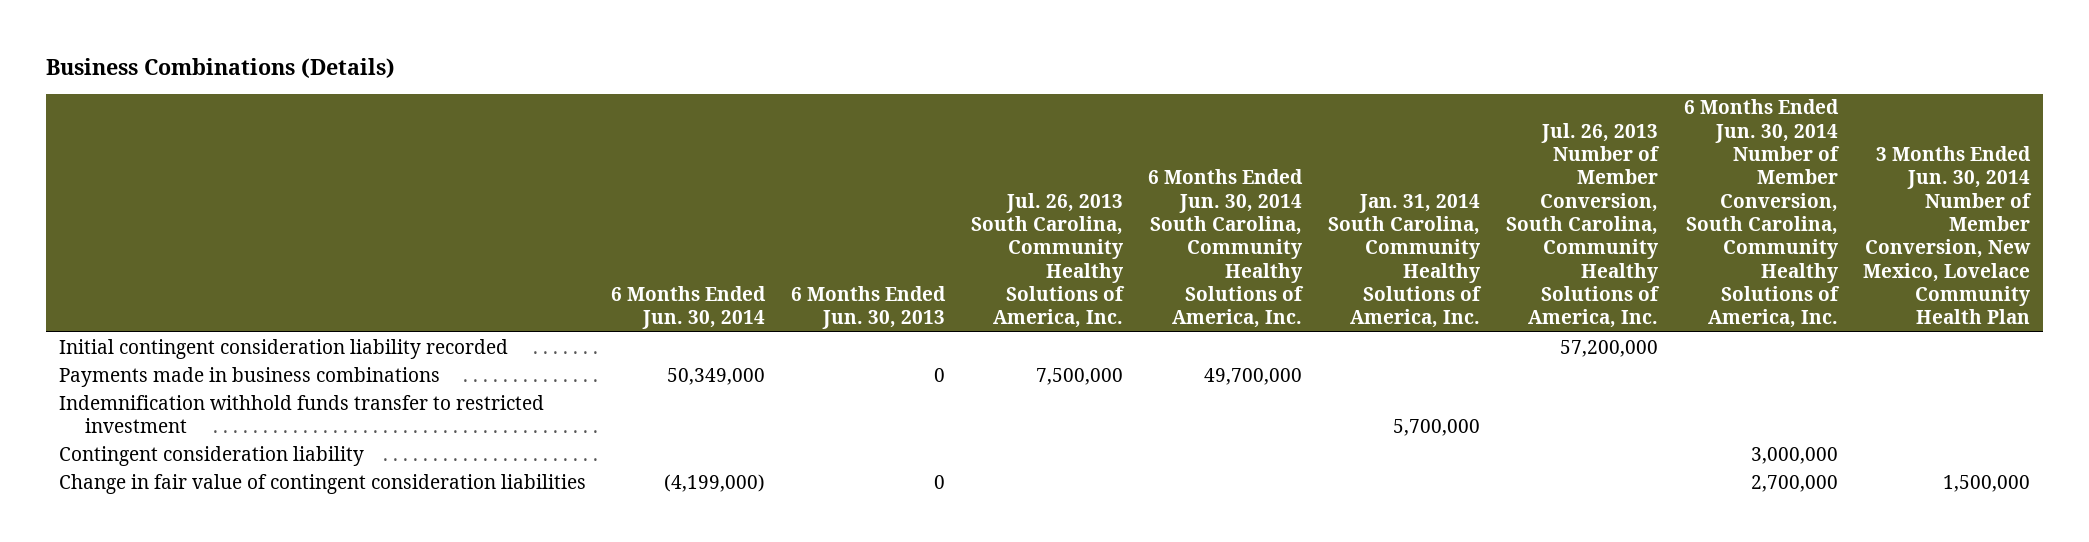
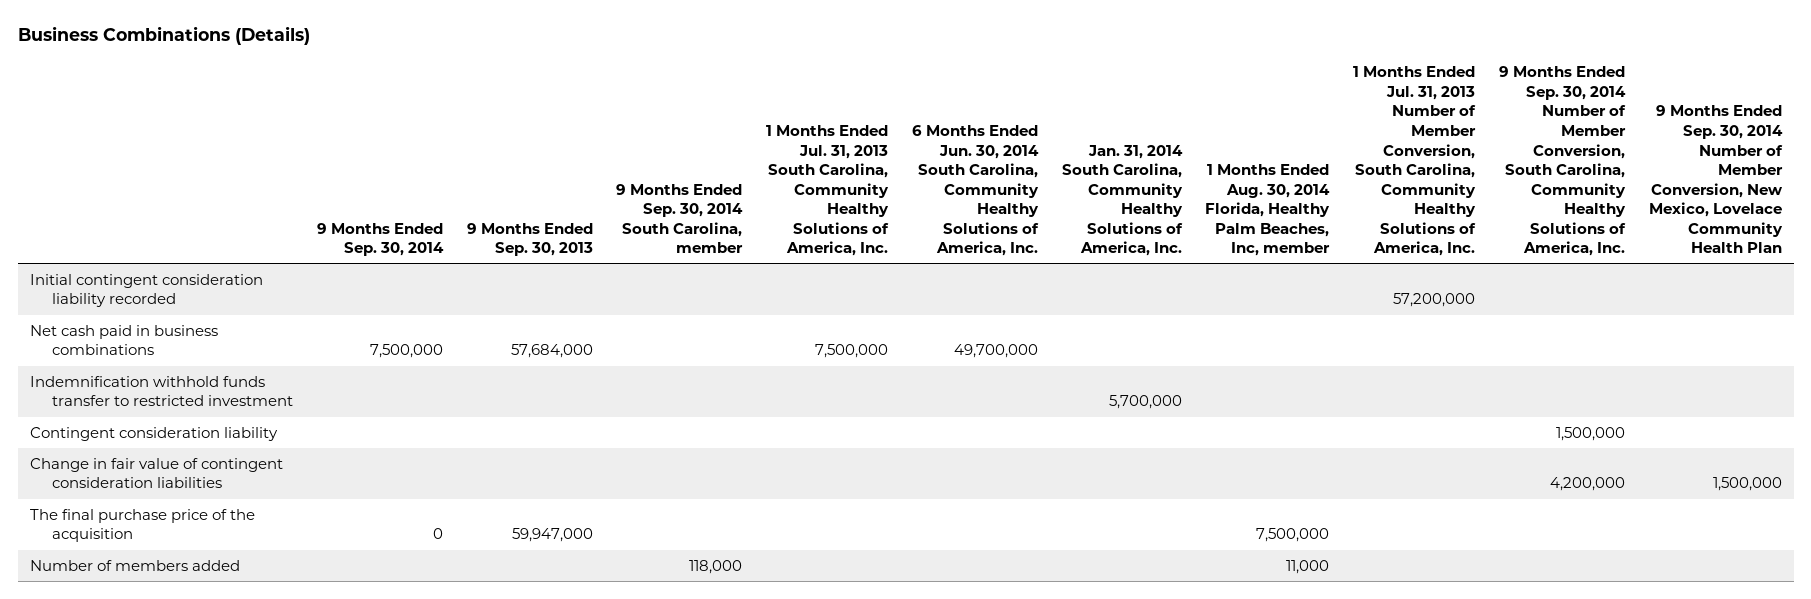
- | 6 Months Ended Jun. 30, 2014 | 6 Months Ended Jun. 30, 2013 | Jul. 26, 2013 South Carolina, Community Healthy Solutions of America, Inc. | 6 Months Ended Jun. 30, 2014 South Carolina, Community Healthy Solutions of America, Inc. | Jan. 31, 2014 South Carolina, Community Healthy Solutions of America, Inc. | Jul. 26, 2013 Number of Member Conversion, South Carolina, Community Healthy Solutions of America, Inc. | 6 Months Ended Jun. 30, 2014 Number of Member Conversion, South Carolina, Community Healthy Solutions of America, Inc. | 3 Months Ended Jun. 30, 2014 Number of Member Conversion, New Mexico, Lovelace Community Health Plan
+ | 9 Months Ended Sep. 30, 2014 | 9 Months Ended Sep. 30, 2013 | 9 Months Ended Sep. 30, 2014 South Carolina, member | 1 Months Ended Jul. 31, 2013 South Carolina, Community Healthy Solutions of America, Inc. | 6 Months Ended Jun. 30, 2014 South Carolina, Community Healthy Solutions of America, Inc. | Jan. 31, 2014 South Carolina, Community Healthy Solutions of America, Inc. | 1 Months Ended Aug. 30, 2014 Florida, Healthy Palm Beaches, Inc, member | 1 Months Ended Jul. 31, 2013 Number of Member Conversion, South Carolina, Community Healthy Solutions of America, Inc. | 9 Months Ended Sep. 30, 2014 Number of Member Conversion, South Carolina, Community Healthy Solutions of America, Inc. | 9 Months Ended Sep. 30, 2014 Number of Member Conversion, New Mexico, Lovelace Community Health Plan
- Payments made in business combinations | 50,349,000 | 0 | 7,500,000 | 49,700,000 | | | |
+ Net cash paid in business combinations | 7,500,000 | 57,684,000 | | 7,500,000 | 49,700,000 | | | | |
+ The final purchase price of the acquisition | 0 | 59,947,000 | | | | | 7,500,000 | | |
+ Number of members added | | | 118,000 | | | | 11,000 | | |

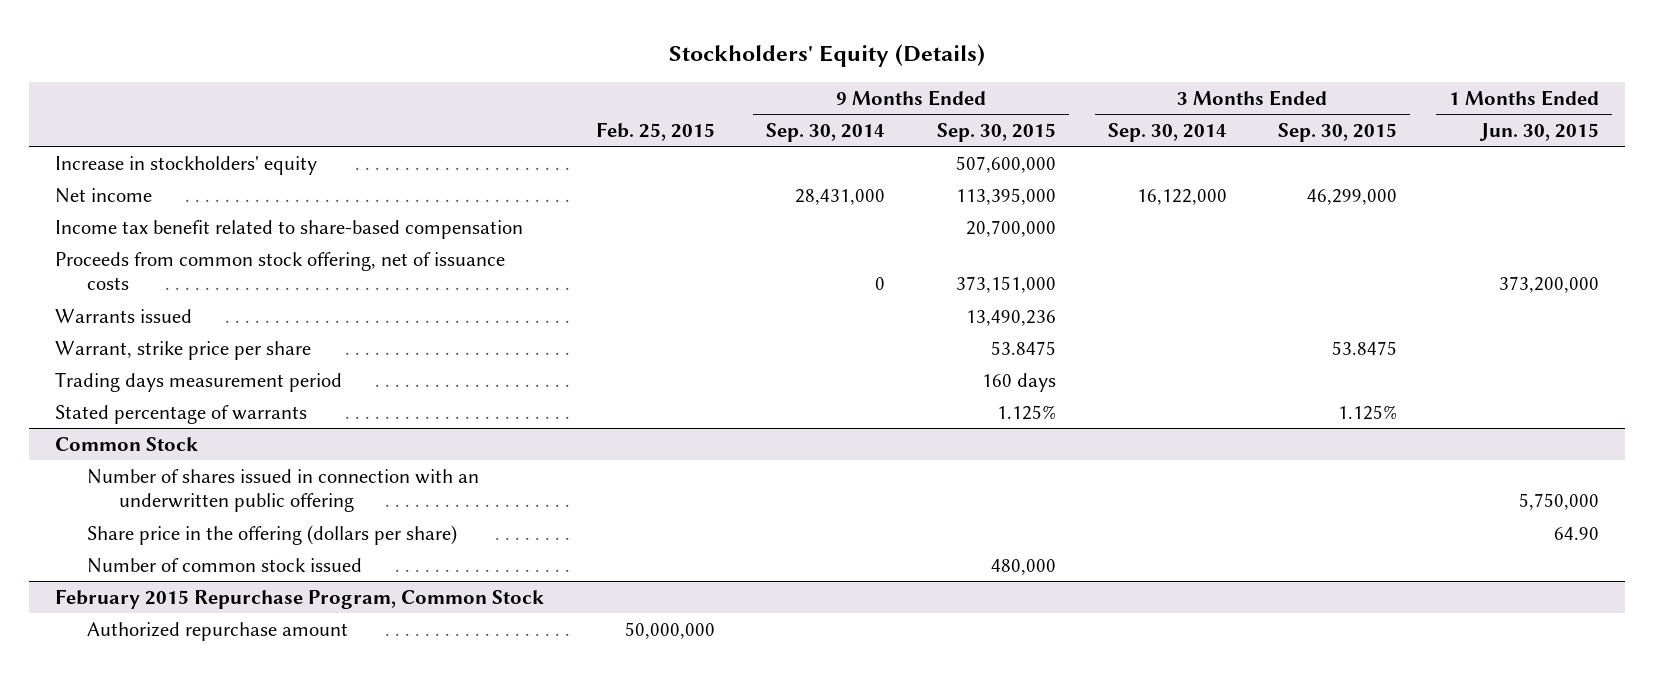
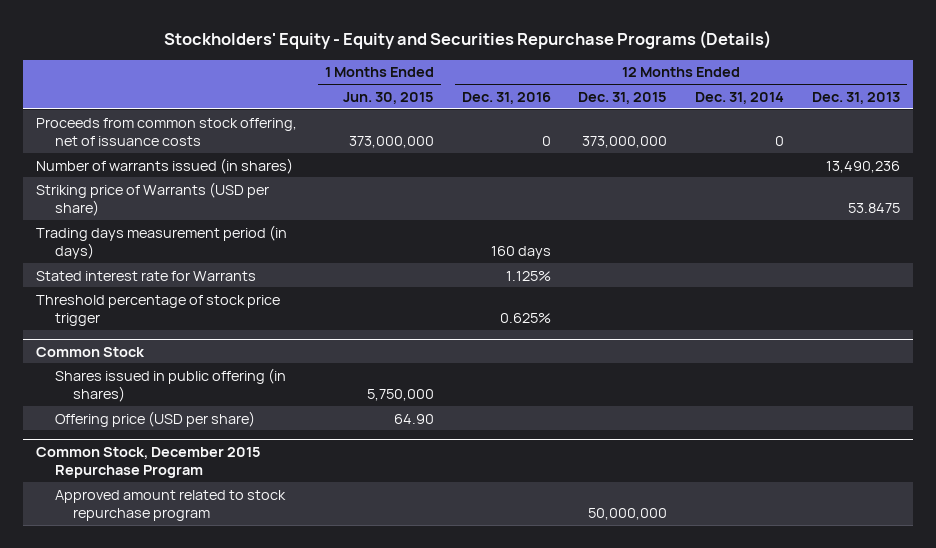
- Stockholders' Equity (Details)
+ Stockholders' Equity - Equity and Securities Repurchase Programs (Details)
- | Feb. 25, 2015 | 9 Months Ended Sep. 30, 2014 | 9 Months Ended Sep. 30, 2015 | 3 Months Ended Sep. 30, 2014 | 3 Months Ended Sep. 30, 2015 | 1 Months Ended Jun. 30, 2015
+ | 1 Months Ended Jun. 30, 2015 | 12 Months Ended Dec. 31, 2016 | 12 Months Ended Dec. 31, 2015 | 12 Months Ended Dec. 31, 2014 | 12 Months Ended Dec. 31, 2013
- Increase in stockholders' equity | | | 507,600,000 | | |
- Net income | | 28,431,000 | 113,395,000 | 16,122,000 | 46,299,000 |
- Income tax benefit related to share-based compensation | | | 20,700,000 | | |
- Proceeds from common stock offering, net of issuance costs | | 0 | 373,151,000 | | | 373,200,000
- Warrants issued | | | 13,490,236 | | |
- Warrant, strike price per share | | | 53.8475 | | 53.8475 |
- Trading days measurement period | | | 160 days | | |
- Stated percentage of warrants | | | 1.125% | | 1.125% |
+ Proceeds from common stock offering, net of issuance costs | 373,000,000 | 0 | 373,000,000 | 0 |
+ Number of warrants issued (in shares) | | | | | 13,490,236
+ Striking price of Warrants (USD per share) | | | | | 53.8475
+ Trading days measurement period (in days) | | 160 days | | |
+ Stated interest rate for Warrants | | 1.125% | | |
+ Threshold percentage of stock price trigger | | 0.625% | | |
@ Common Stock
- Number of shares issued in connection with an underwritten public offering | | | | | | 5,750,000
- Share price in the offering (dollars per share) | | | | | | 64.90
- Number of common stock issued | | | 480,000 | | |
- February 2015 Repurchase Program, Common Stock
- Authorized repurchase amount | 50,000,000 | | | | |
@ Common Stock
+ Shares issued in public offering (in shares) | 5,750,000 | | | |
+ Offering price (USD per share) | 64.90 | | | |
+ Common Stock, December 2015 Repurchase Program
+ Approved amount related to stock repurchase program | | | 50,000,000 | |

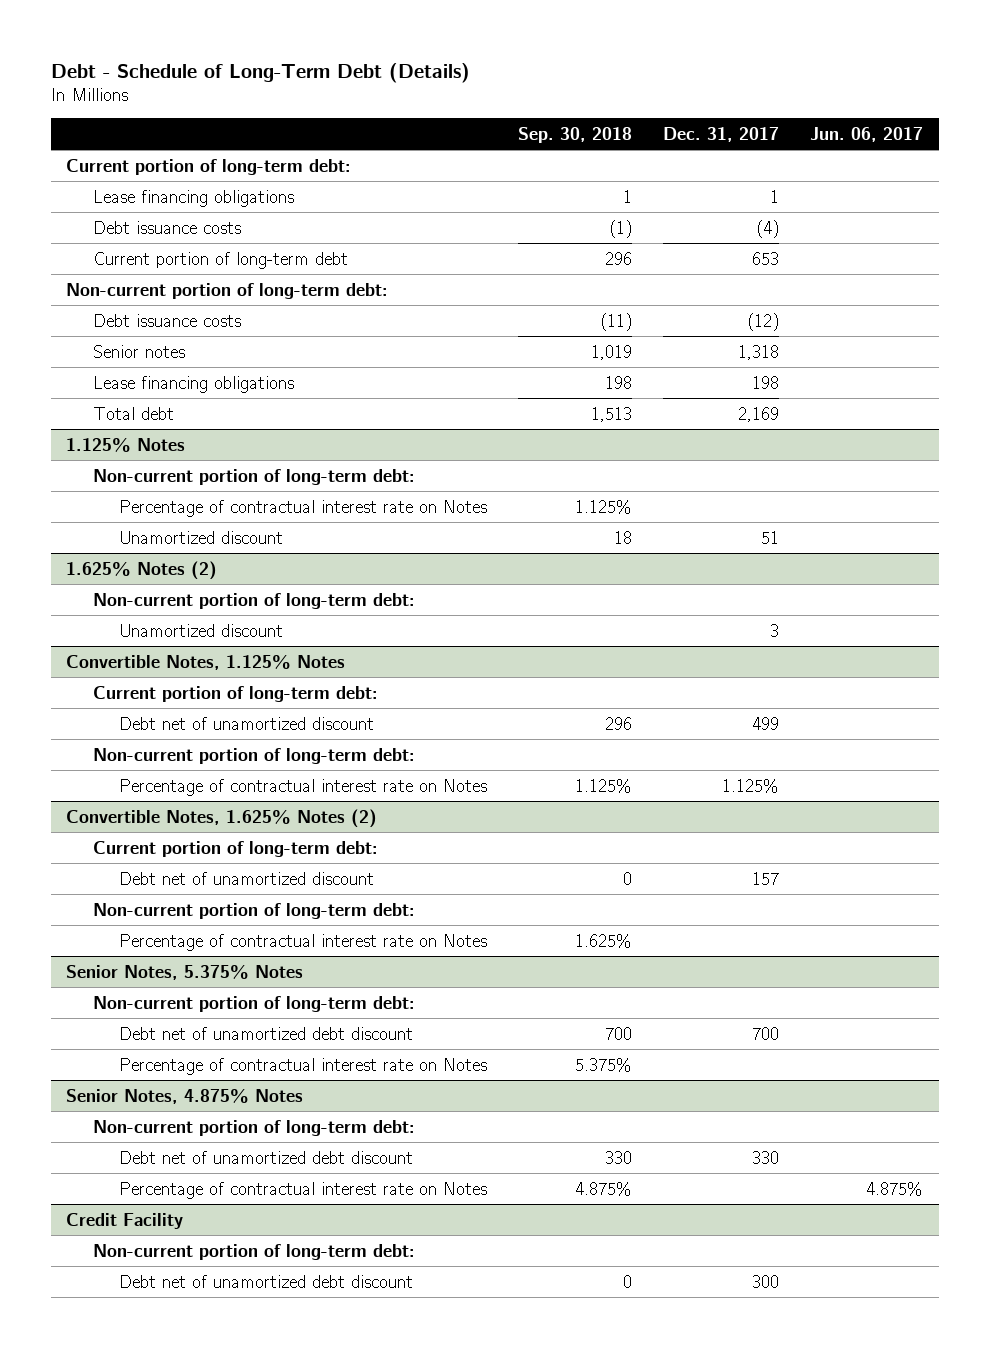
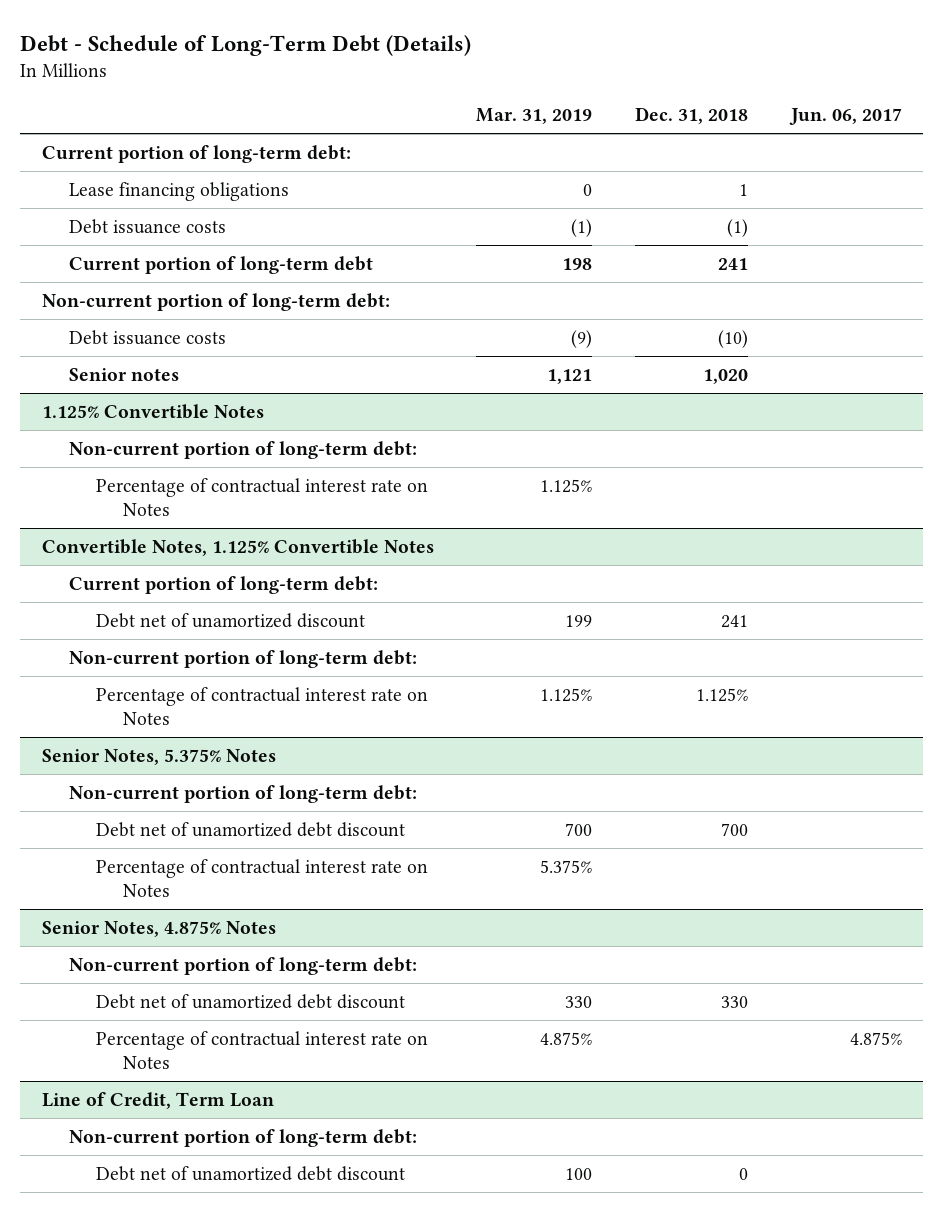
- | Sep. 30, 2018 | Dec. 31, 2017 | Jun. 06, 2017
+ | Mar. 31, 2019 | Dec. 31, 2018 | Jun. 06, 2017
- Lease financing obligations | 198 | 198 |
- Total debt | 1,513 | 2,169 |
- 1.125% Notes
+ 1.125% Convertible Notes
- Unamortized discount | 18 | 51 |
- 1.625% Notes (2)
- Non-current portion of long-term debt:
- Unamortized discount | | 3 |
- Convertible Notes, 1.125% Notes
+ Convertible Notes, 1.125% Convertible Notes
- Convertible Notes, 1.625% Notes (2)
- Current portion of long-term debt:
- Debt net of unamortized discount | 0 | 157 |
- Non-current portion of long-term debt:
- Percentage of contractual interest rate on Notes | 1.625% | |
- Credit Facility
- Non-current portion of long-term debt:
- Debt net of unamortized debt discount | 0 | 300 |
+ Line of Credit, Term Loan
+ Non-current portion of long-term debt:
+ Debt net of unamortized debt discount | 100 | 0 |

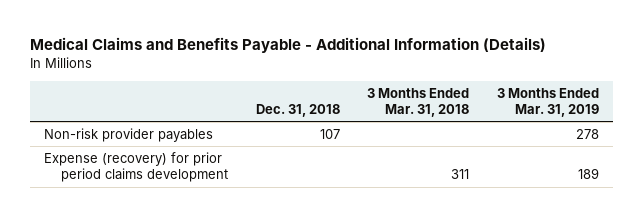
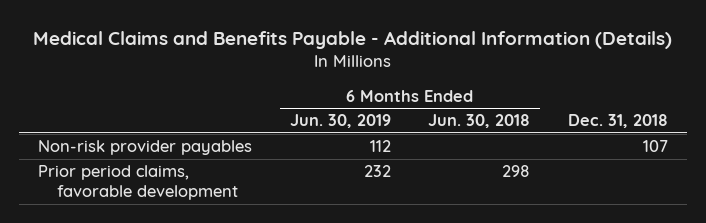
- | Dec. 31, 2018 | 3 Months Ended Mar. 31, 2018 | 3 Months Ended Mar. 31, 2019
+ | 6 Months Ended Jun. 30, 2019 | 6 Months Ended Jun. 30, 2018 | Dec. 31, 2018
- Expense (recovery) for prior period claims development | | 311 | 189
+ Prior period claims, favorable development | 232 | 298 |

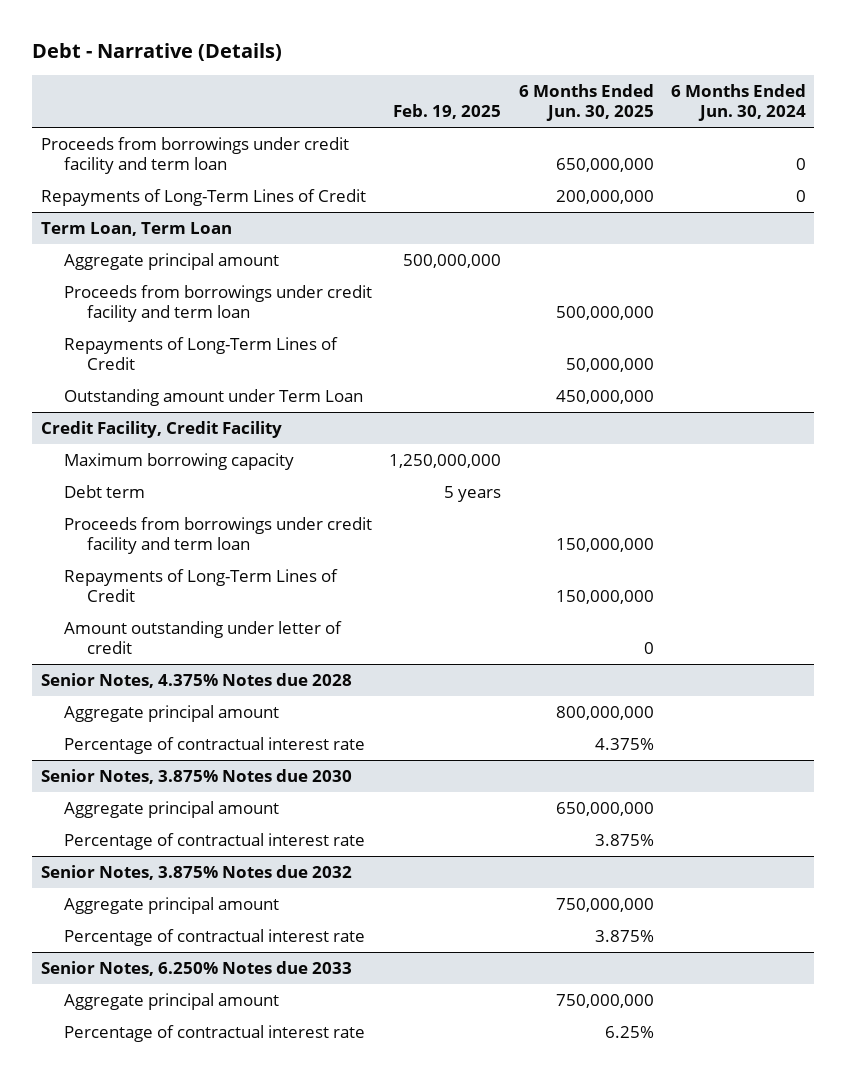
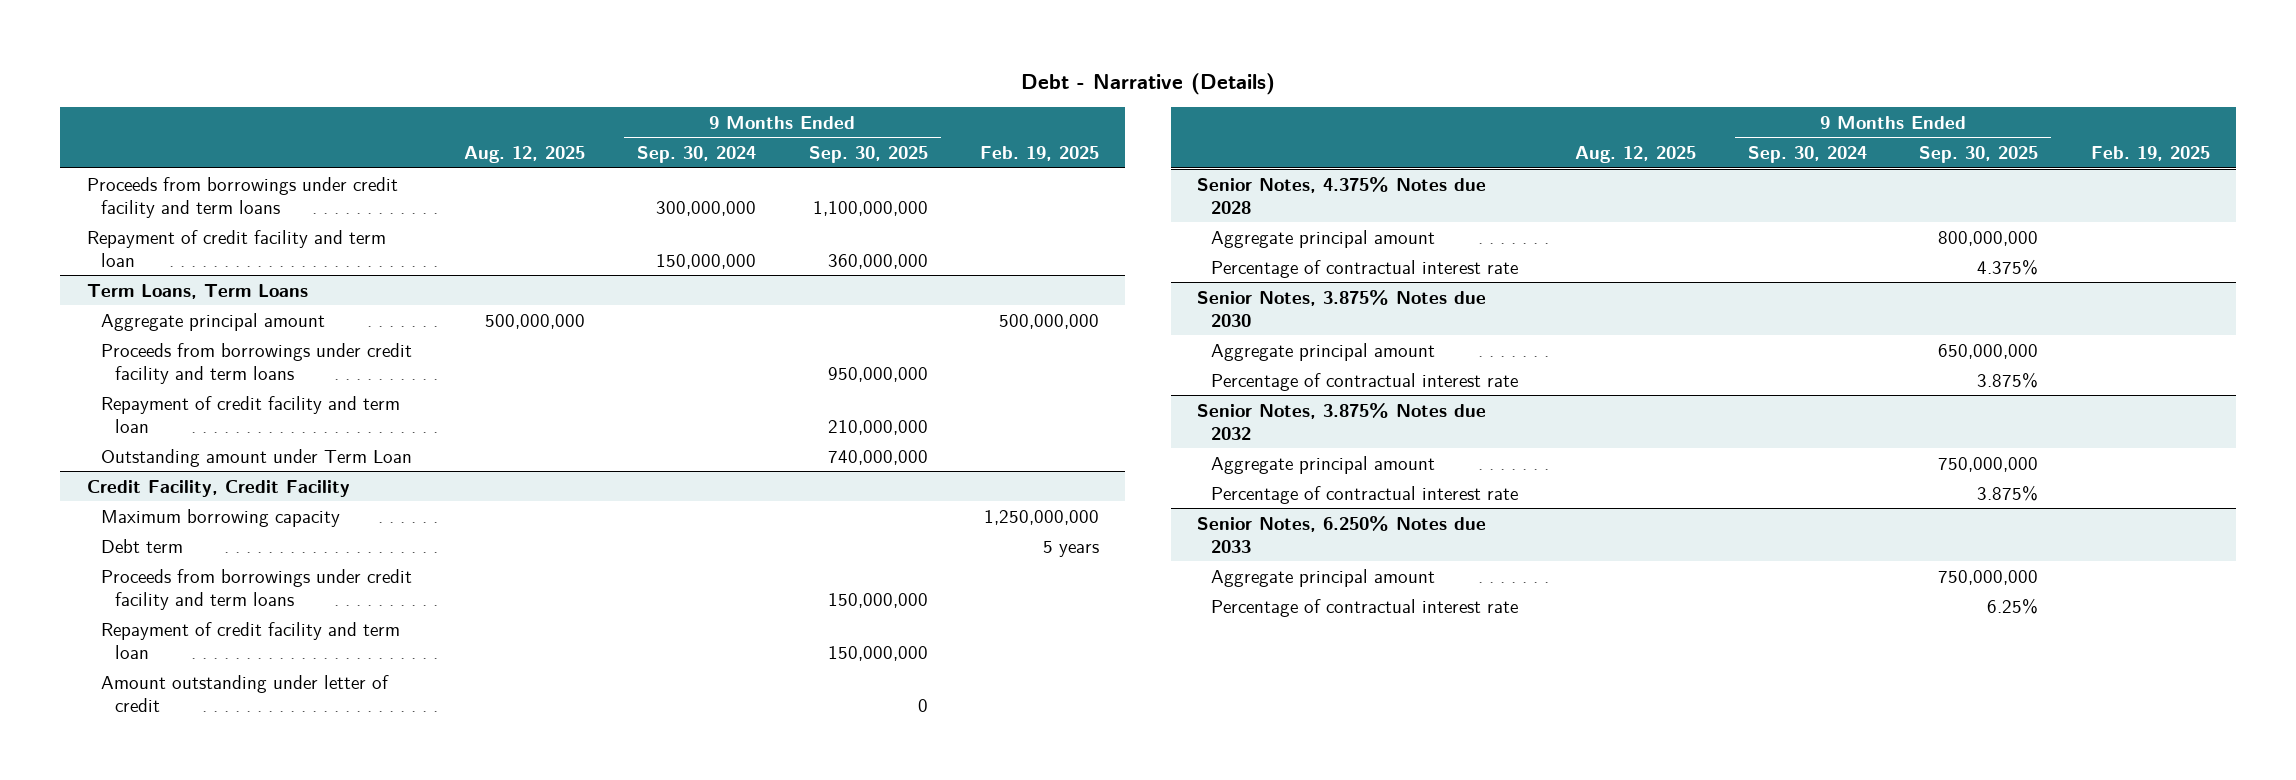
- | Feb. 19, 2025 | 6 Months Ended Jun. 30, 2025 | 6 Months Ended Jun. 30, 2024
+ | Aug. 12, 2025 | 9 Months Ended Sep. 30, 2024 | 9 Months Ended Sep. 30, 2025 | Feb. 19, 2025
- Proceeds from borrowings under credit facility and term loan | | 650,000,000 | 0
- Repayments of Long-Term Lines of Credit | | 200,000,000 | 0
- Term Loan, Term Loan
+ Proceeds from borrowings under credit facility and term loans | | 300,000,000 | 1,100,000,000 |
+ Repayment of credit facility and term loan | | 150,000,000 | 360,000,000 |
+ Term Loans, Term Loans
- Proceeds from borrowings under credit facility and term loan | | 500,000,000 |
- Repayments of Long-Term Lines of Credit | | 50,000,000 |
+ Proceeds from borrowings under credit facility and term loans | | | 950,000,000 |
+ Repayment of credit facility and term loan | | | 210,000,000 |
@ Credit Facility, Credit Facility
- Proceeds from borrowings under credit facility and term loan | | 150,000,000 |
- Repayments of Long-Term Lines of Credit | | 150,000,000 |
+ Proceeds from borrowings under credit facility and term loans | | | 150,000,000 |
+ Repayment of credit facility and term loan | | | 150,000,000 |

